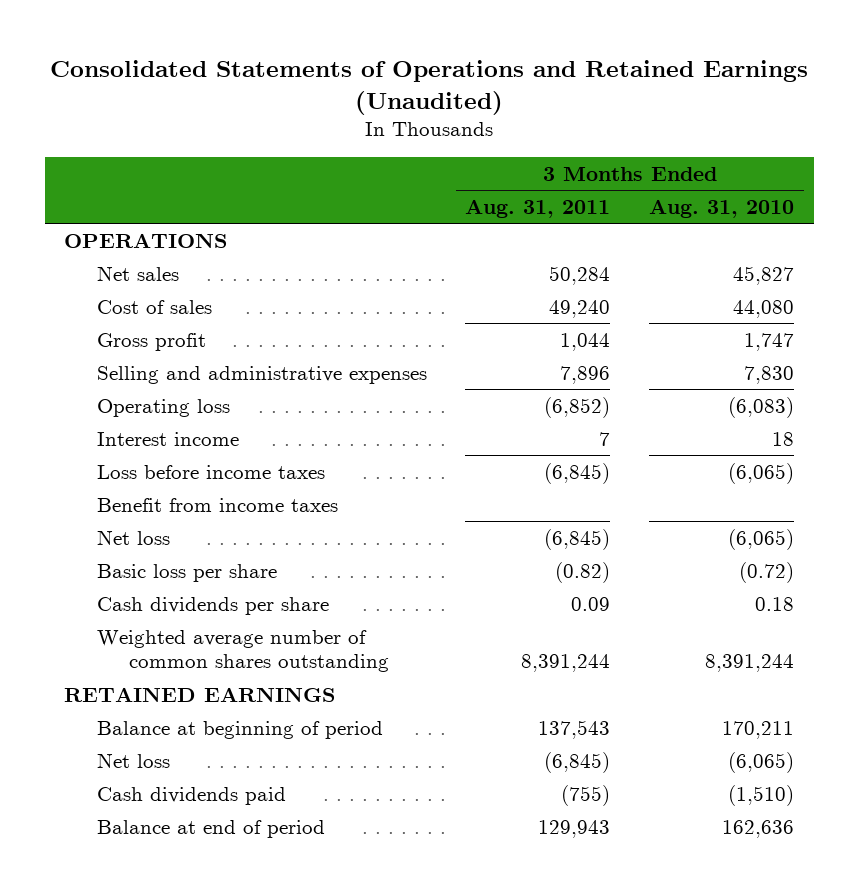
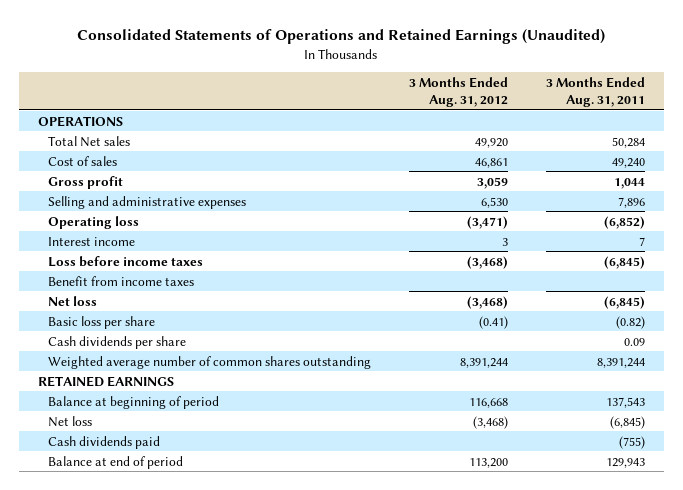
- | 3 Months Ended Aug. 31, 2011 | 3 Months Ended Aug. 31, 2010
+ | 3 Months Ended Aug. 31, 2012 | 3 Months Ended Aug. 31, 2011
- Net sales | 50,284 | 45,827
+ Total Net sales | 49,920 | 50,284

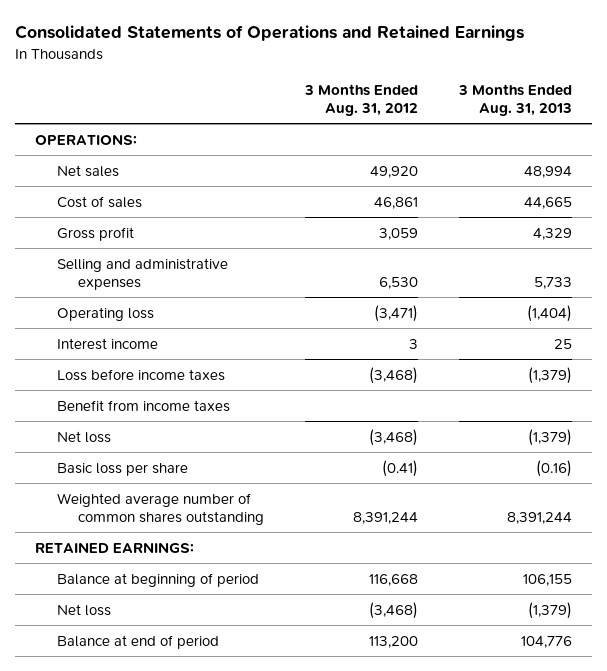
- Consolidated Statements of Operations and Retained Earnings (Unaudited)
+ Consolidated Statements of Operations and Retained Earnings
- | 3 Months Ended Aug. 31, 2012 | 3 Months Ended Aug. 31, 2011
+ | 3 Months Ended Aug. 31, 2012 | 3 Months Ended Aug. 31, 2013
- OPERATIONS
- Total Net sales | 49,920 | 50,284
+ OPERATIONS:
+ Net sales | 49,920 | 48,994
- Cash dividends per share | | 0.09
- RETAINED EARNINGS
+ RETAINED EARNINGS:
- Cash dividends paid | | (755)

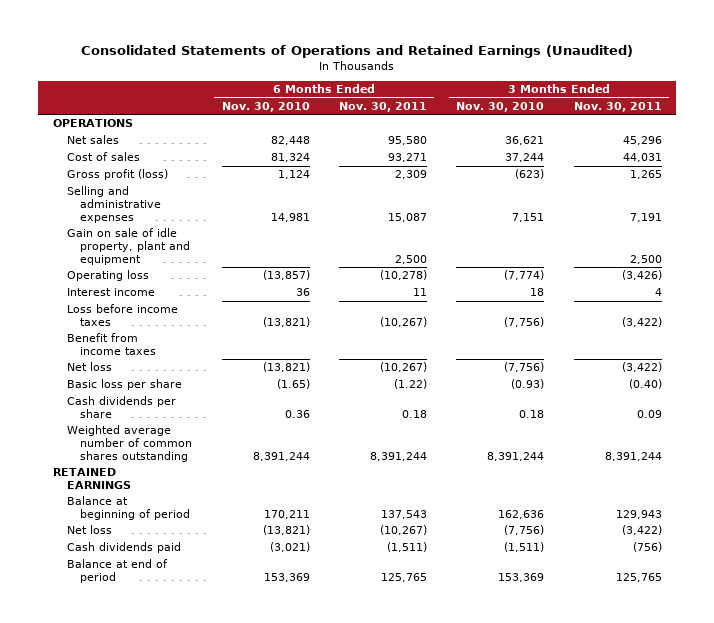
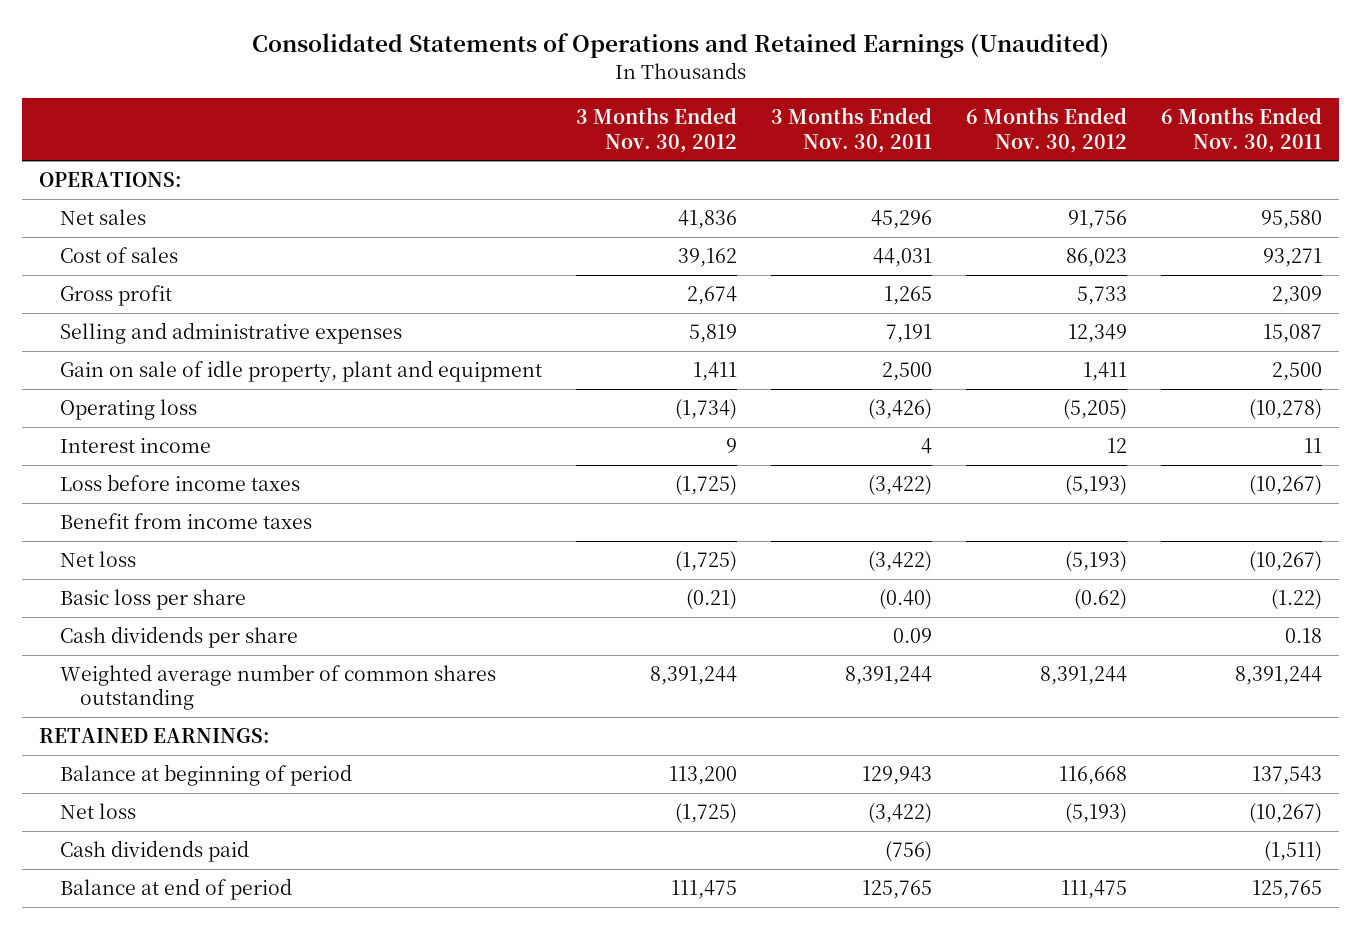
- | 6 Months Ended Nov. 30, 2010 | 6 Months Ended Nov. 30, 2011 | 3 Months Ended Nov. 30, 2010 | 3 Months Ended Nov. 30, 2011
+ | 3 Months Ended Nov. 30, 2012 | 3 Months Ended Nov. 30, 2011 | 6 Months Ended Nov. 30, 2012 | 6 Months Ended Nov. 30, 2011
- OPERATIONS
+ OPERATIONS:
- Gross profit (loss) | 1,124 | 2,309 | (623) | 1,265
+ Gross profit | 2,674 | 1,265 | 5,733 | 2,309
- RETAINED EARNINGS
+ RETAINED EARNINGS:

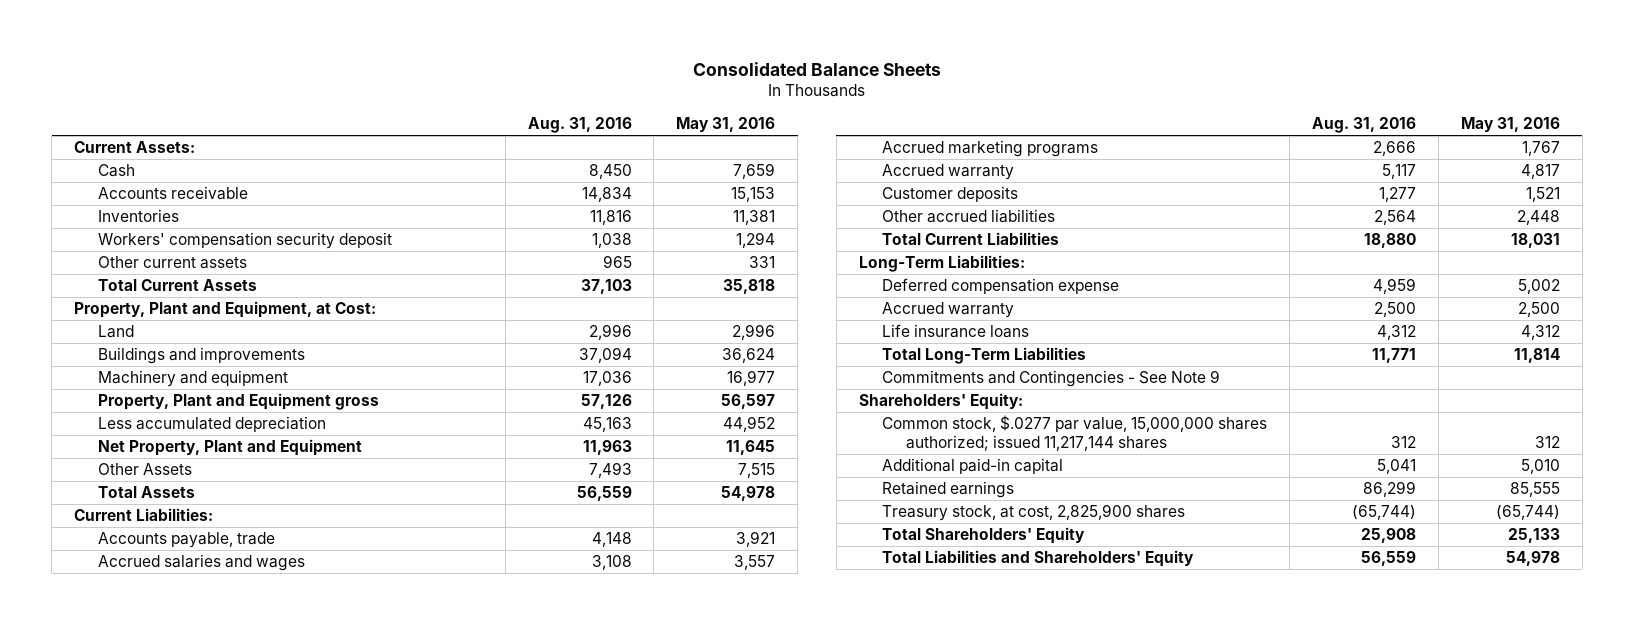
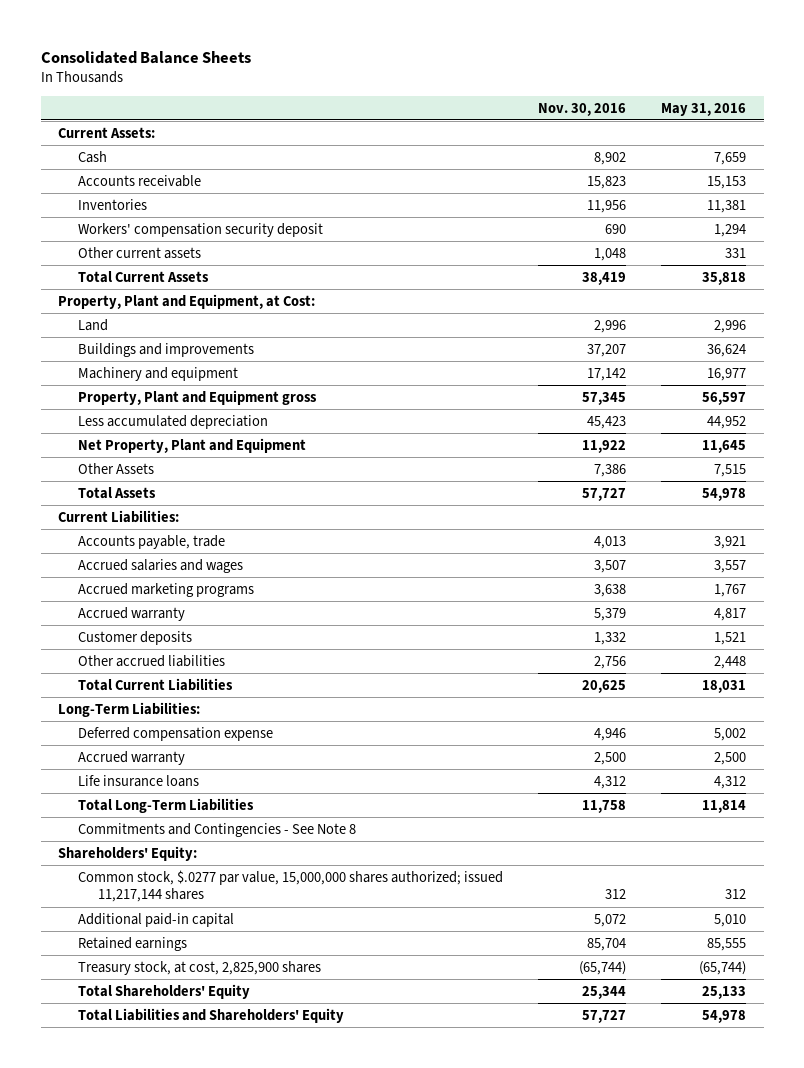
- | Aug. 31, 2016 | May 31, 2016
+ | Nov. 30, 2016 | May 31, 2016
- Commitments and Contingencies - See Note 9
+ Commitments and Contingencies - See Note 8

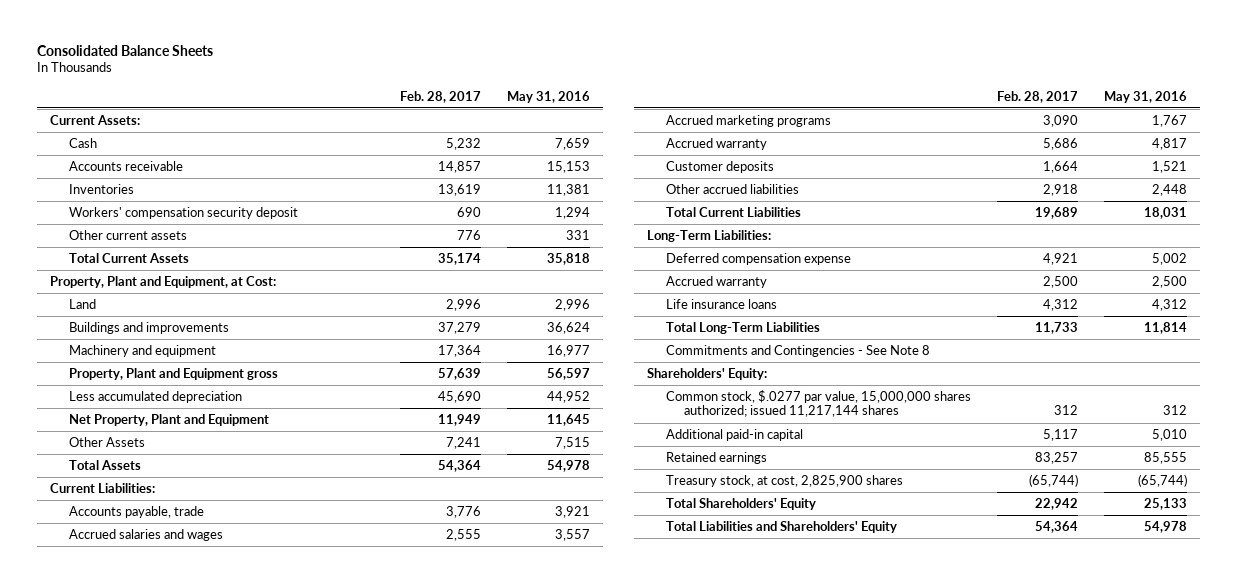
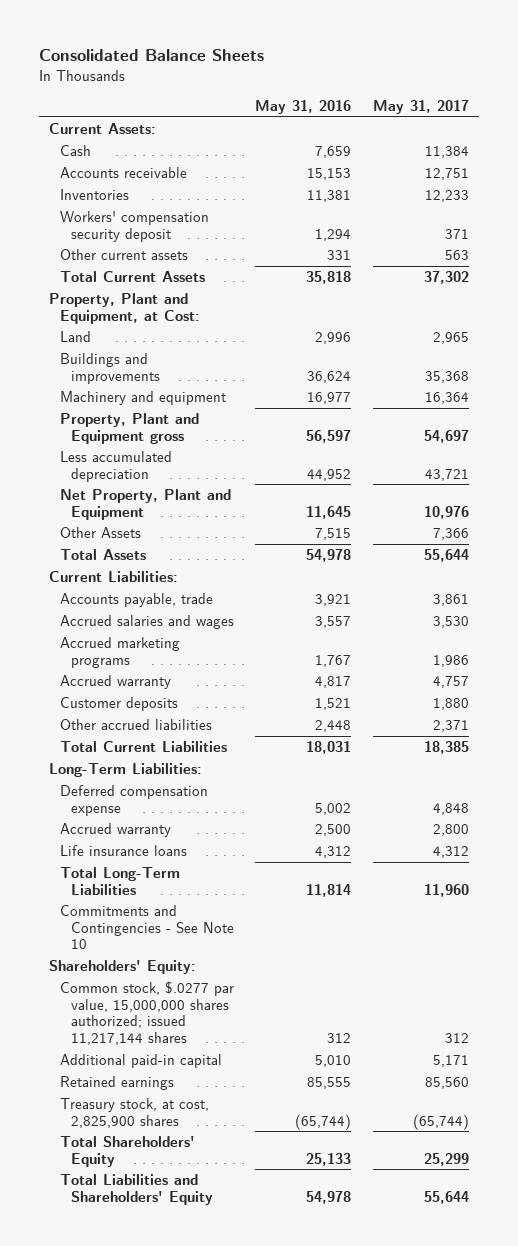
- | Feb. 28, 2017 | May 31, 2016
+ | May 31, 2016 | May 31, 2017
- Commitments and Contingencies - See Note 8
+ Commitments and Contingencies - See Note 10

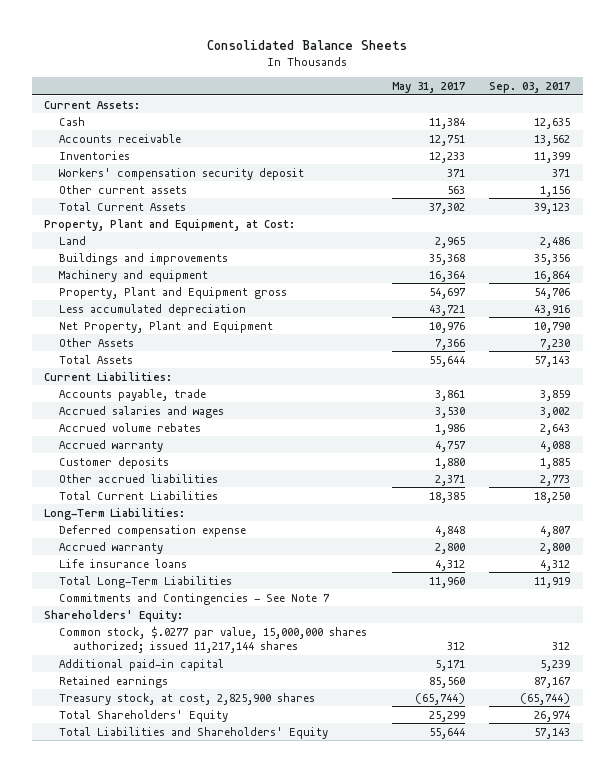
- | May 31, 2016 | May 31, 2017
+ | May 31, 2017 | Sep. 03, 2017
- Accrued marketing programs | 1,767 | 1,986
+ Accrued volume rebates | 1,986 | 2,643
- Commitments and Contingencies - See Note 10
+ Commitments and Contingencies - See Note 7

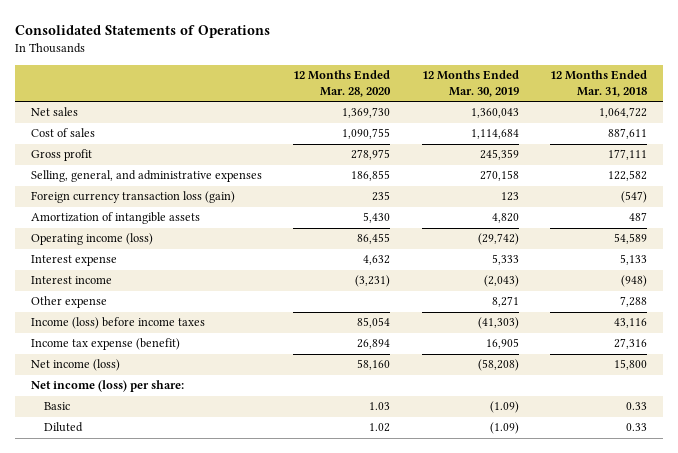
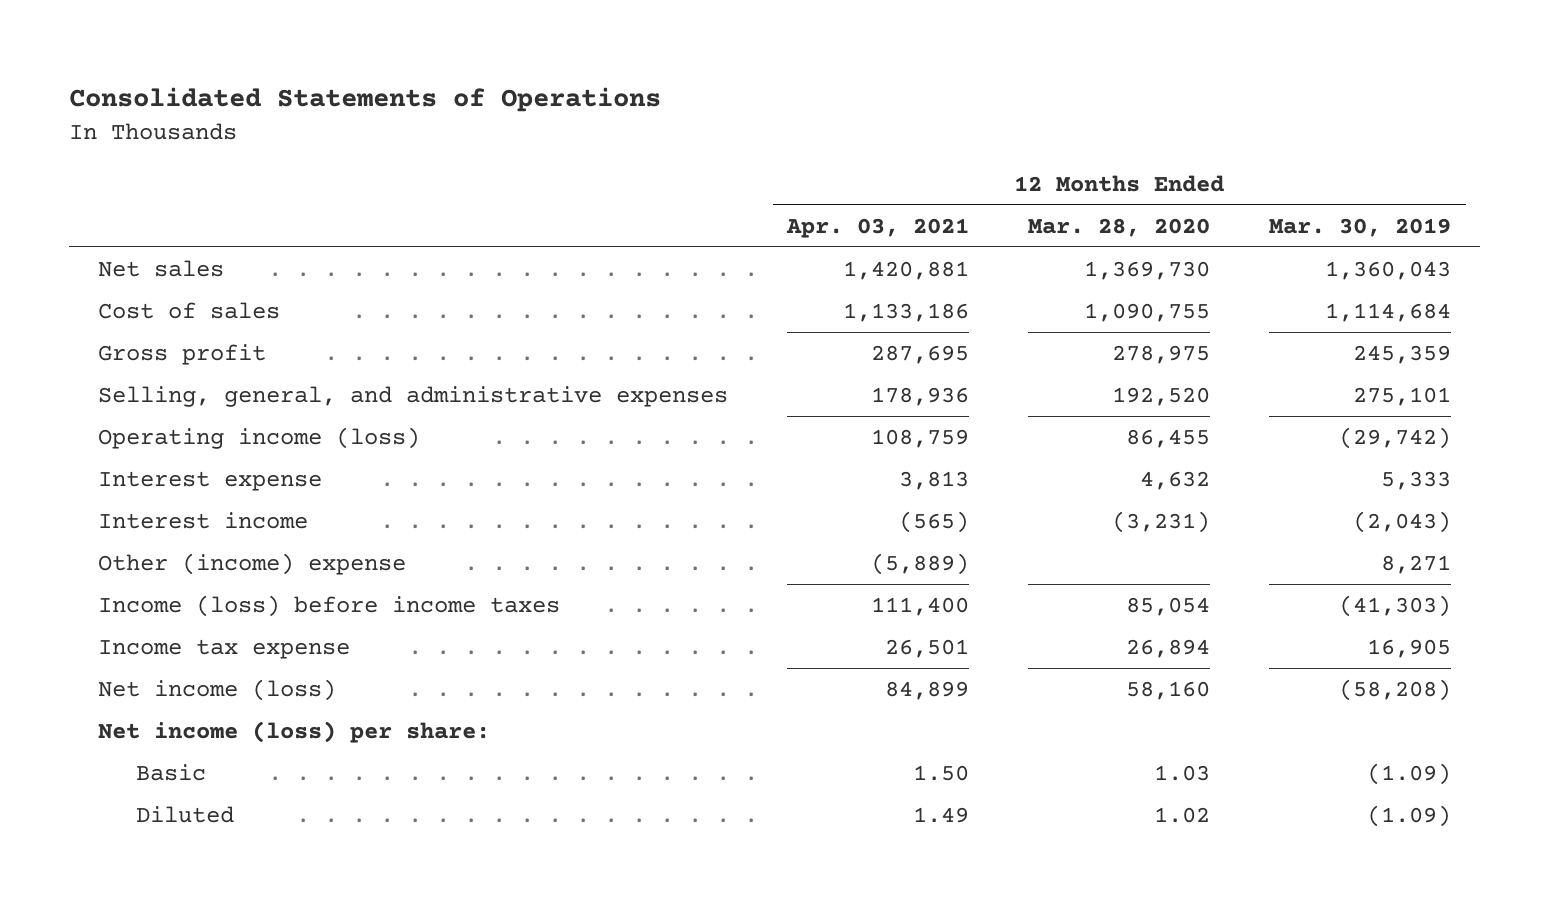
- | 12 Months Ended Mar. 28, 2020 | 12 Months Ended Mar. 30, 2019 | 12 Months Ended Mar. 31, 2018
+ | 12 Months Ended Apr. 03, 2021 | 12 Months Ended Mar. 28, 2020 | 12 Months Ended Mar. 30, 2019
- Selling, general, and administrative expenses | 186,855 | 270,158 | 122,582
- Foreign currency transaction loss (gain) | 235 | 123 | (547)
- Amortization of intangible assets | 5,430 | 4,820 | 487
+ Selling, general, and administrative expenses | 178,936 | 192,520 | 275,101
- Other expense | | 8,271 | 7,288
+ Other (income) expense | (5,889) | | 8,271
- Income tax expense (benefit) | 26,894 | 16,905 | 27,316
+ Income tax expense | 26,501 | 26,894 | 16,905

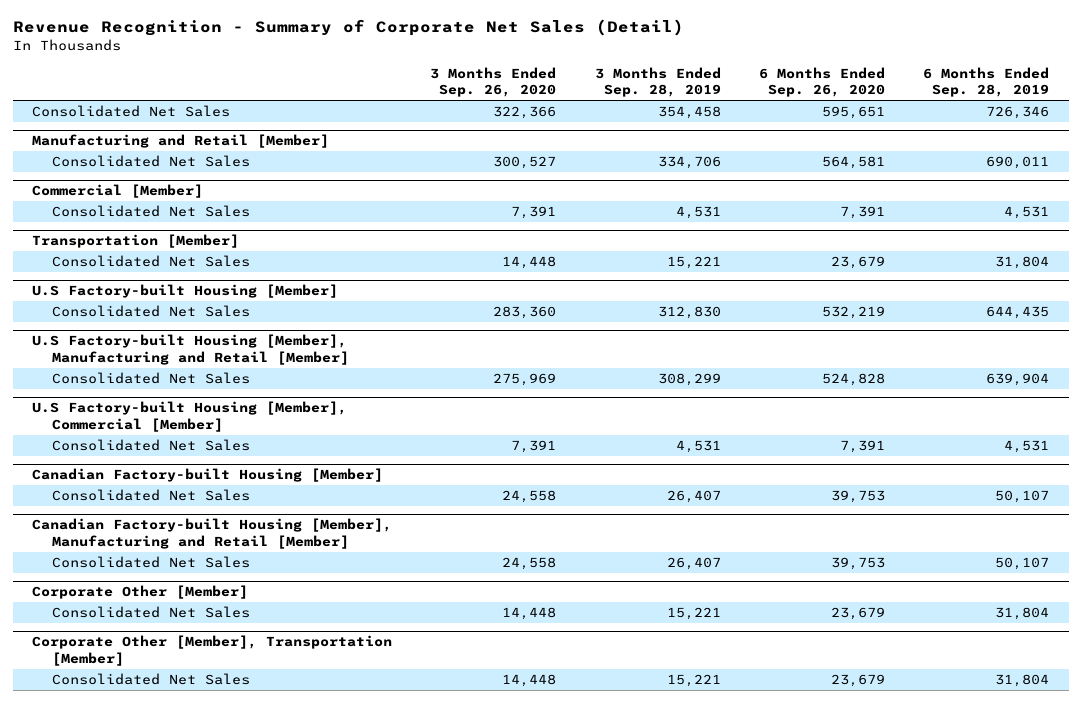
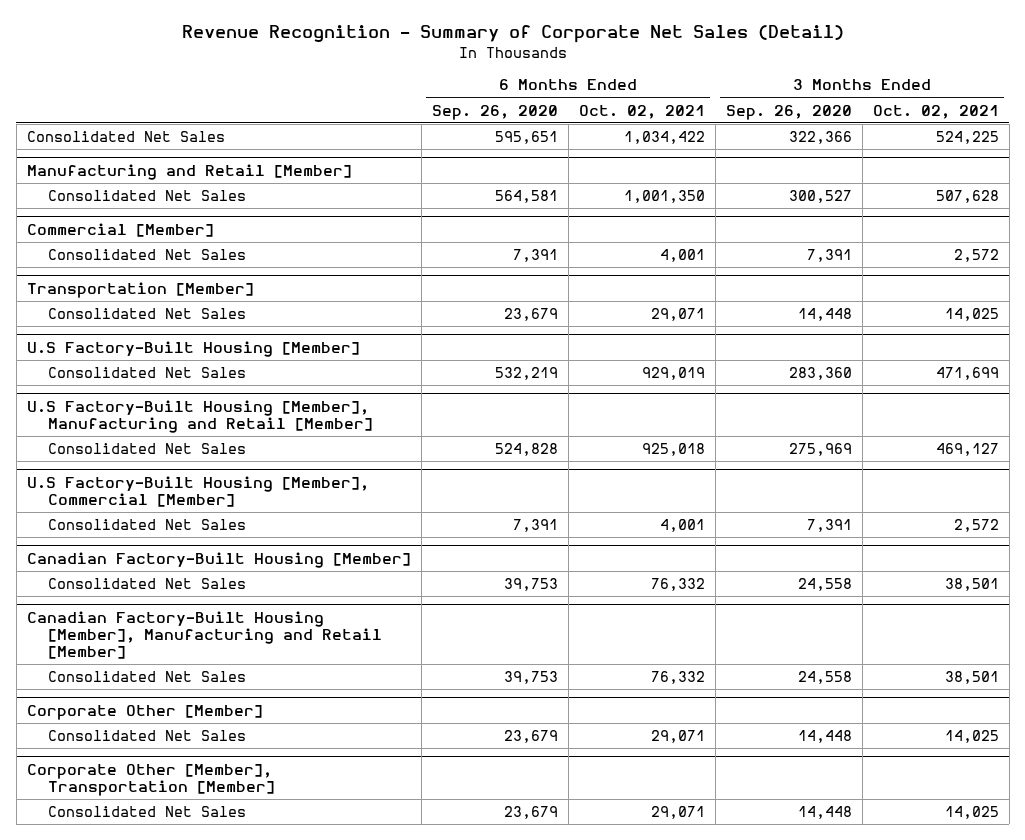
- | 3 Months Ended Sep. 26, 2020 | 3 Months Ended Sep. 28, 2019 | 6 Months Ended Sep. 26, 2020 | 6 Months Ended Sep. 28, 2019
+ | 6 Months Ended Sep. 26, 2020 | 6 Months Ended Oct. 02, 2021 | 3 Months Ended Sep. 26, 2020 | 3 Months Ended Oct. 02, 2021
- U.S Factory-built Housing [Member]
+ U.S Factory-Built Housing [Member]
- U.S Factory-built Housing [Member], Manufacturing and Retail [Member]
+ U.S Factory-Built Housing [Member], Manufacturing and Retail [Member]
- U.S Factory-built Housing [Member], Commercial [Member]
+ U.S Factory-Built Housing [Member], Commercial [Member]
- Canadian Factory-built Housing [Member]
+ Canadian Factory-Built Housing [Member]
- Canadian Factory-built Housing [Member], Manufacturing and Retail [Member]
+ Canadian Factory-Built Housing [Member], Manufacturing and Retail [Member]

